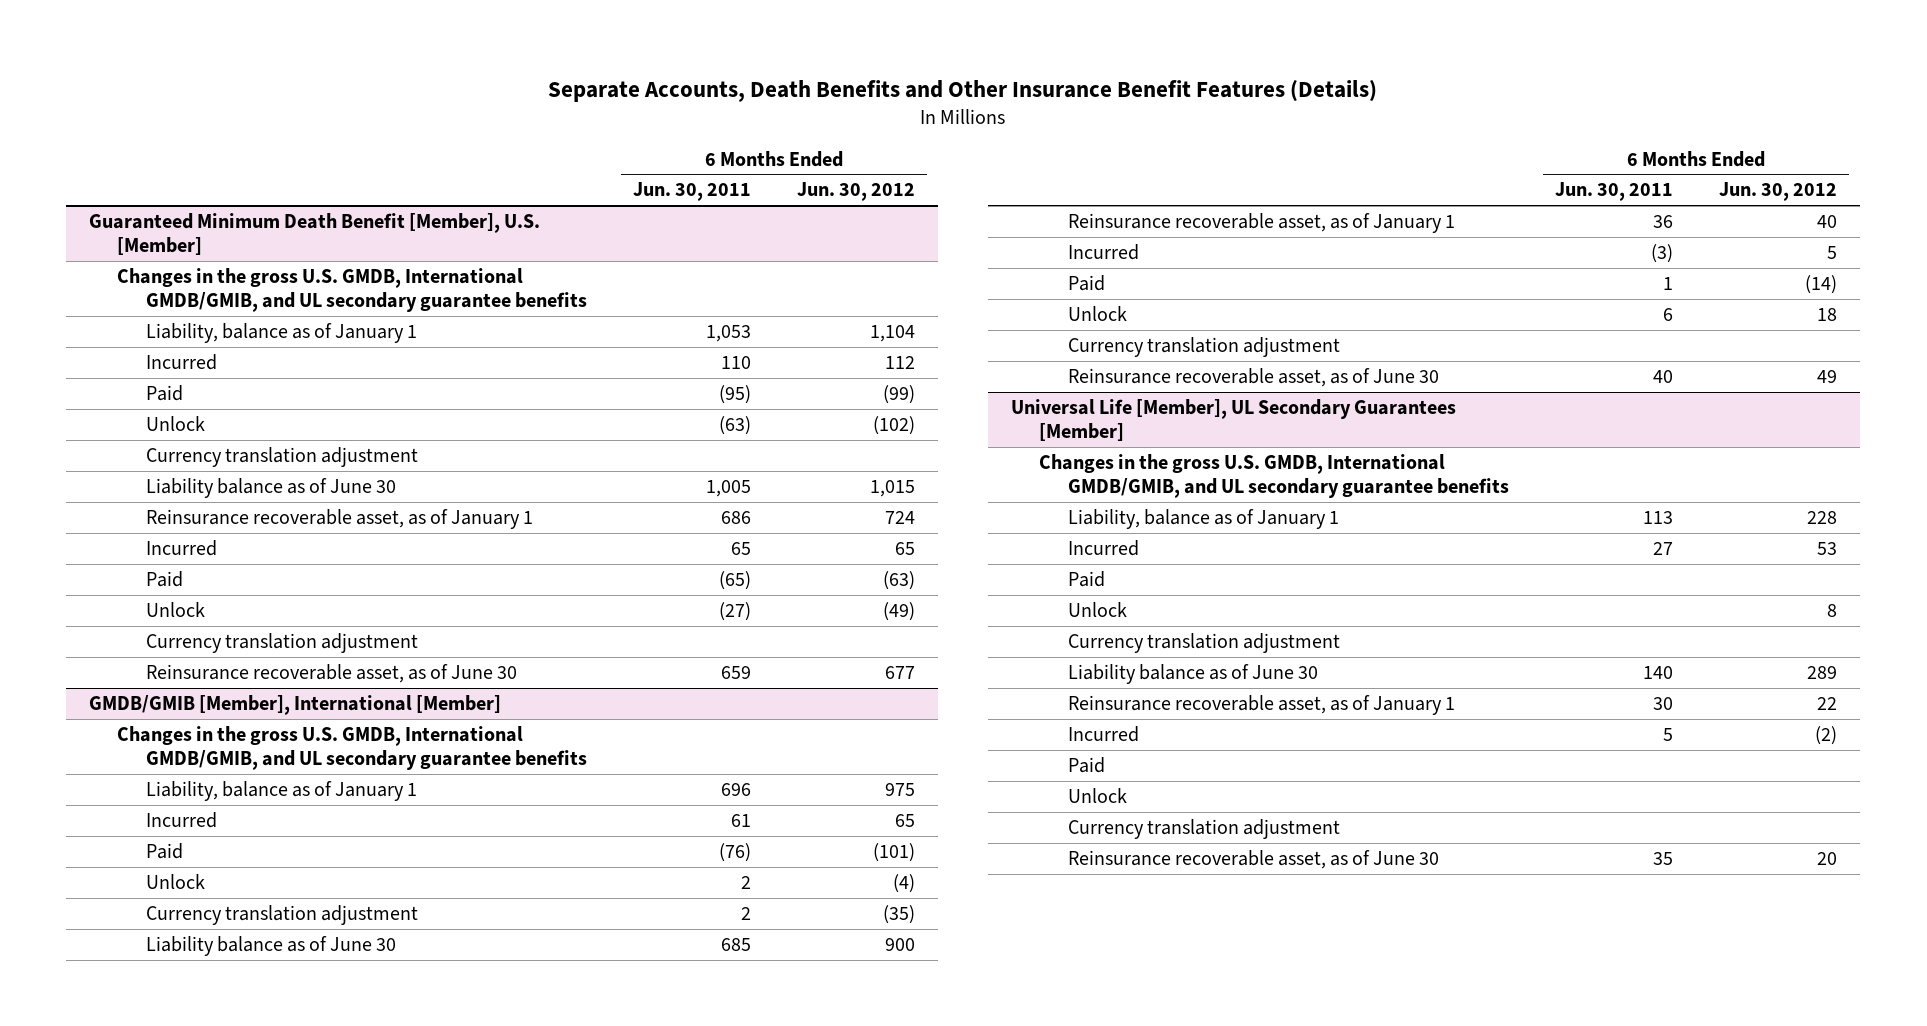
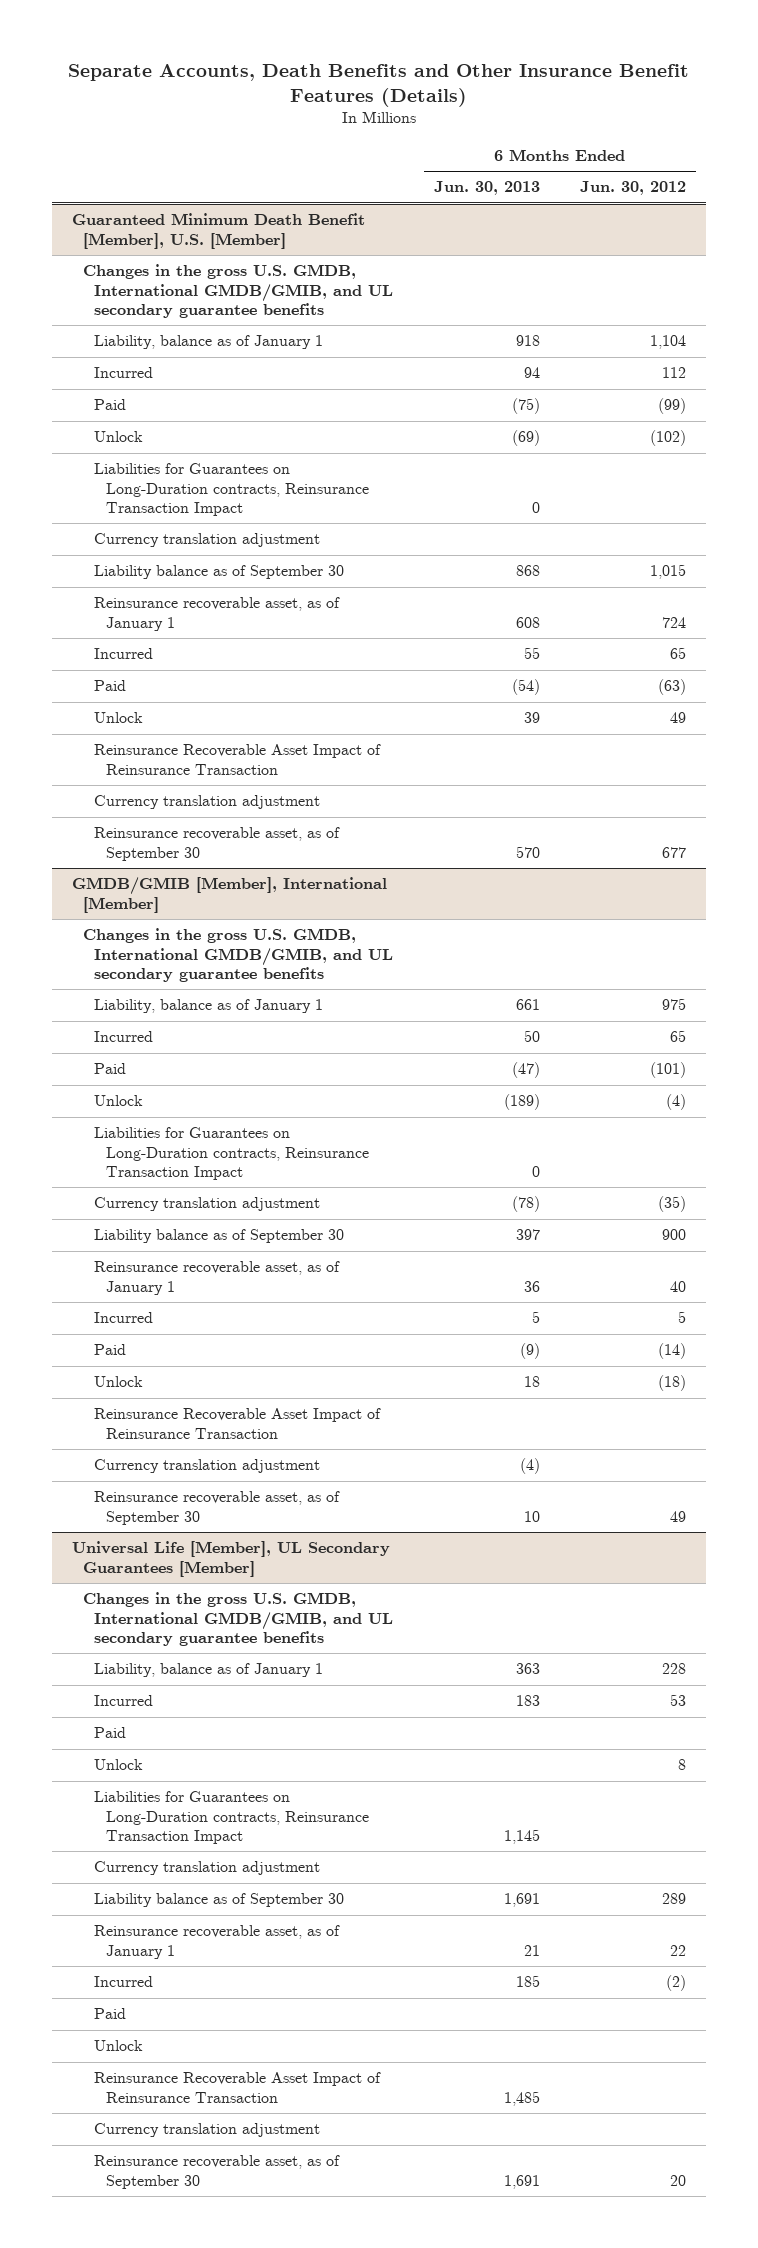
- | 6 Months Ended Jun. 30, 2011 | 6 Months Ended Jun. 30, 2012
+ | 6 Months Ended Jun. 30, 2013 | 6 Months Ended Jun. 30, 2012
@ Guaranteed Minimum Death Benefit [Member], U.S. [Member]
+ Liabilities for Guarantees on Long-Duration contracts, Reinsurance Transaction Impact | 0 |
- Liability balance as of June 30 | 1,005 | 1,015
+ Liability balance as of September 30 | 868 | 1,015
- Unlock | (27) | (49)
+ Unlock | 39 | 49
+ Reinsurance Recoverable Asset Impact of Reinsurance Transaction
- Reinsurance recoverable asset, as of June 30 | 659 | 677
+ Reinsurance recoverable asset, as of September 30 | 570 | 677
@ GMDB/GMIB [Member], International [Member]
+ Liabilities for Guarantees on Long-Duration contracts, Reinsurance Transaction Impact | 0 |
- Liability balance as of June 30 | 685 | 900
+ Liability balance as of September 30 | 397 | 900
- Unlock | 6 | 18
+ Unlock | 18 | (18)
+ Reinsurance Recoverable Asset Impact of Reinsurance Transaction
- Reinsurance recoverable asset, as of June 30 | 40 | 49
+ Reinsurance recoverable asset, as of September 30 | 10 | 49
@ Universal Life [Member], UL Secondary Guarantees [Member]
+ Liabilities for Guarantees on Long-Duration contracts, Reinsurance Transaction Impact | 1,145 |
- Liability balance as of June 30 | 140 | 289
+ Liability balance as of September 30 | 1,691 | 289
+ Reinsurance Recoverable Asset Impact of Reinsurance Transaction | 1,485 |
- Reinsurance recoverable asset, as of June 30 | 35 | 20
+ Reinsurance recoverable asset, as of September 30 | 1,691 | 20

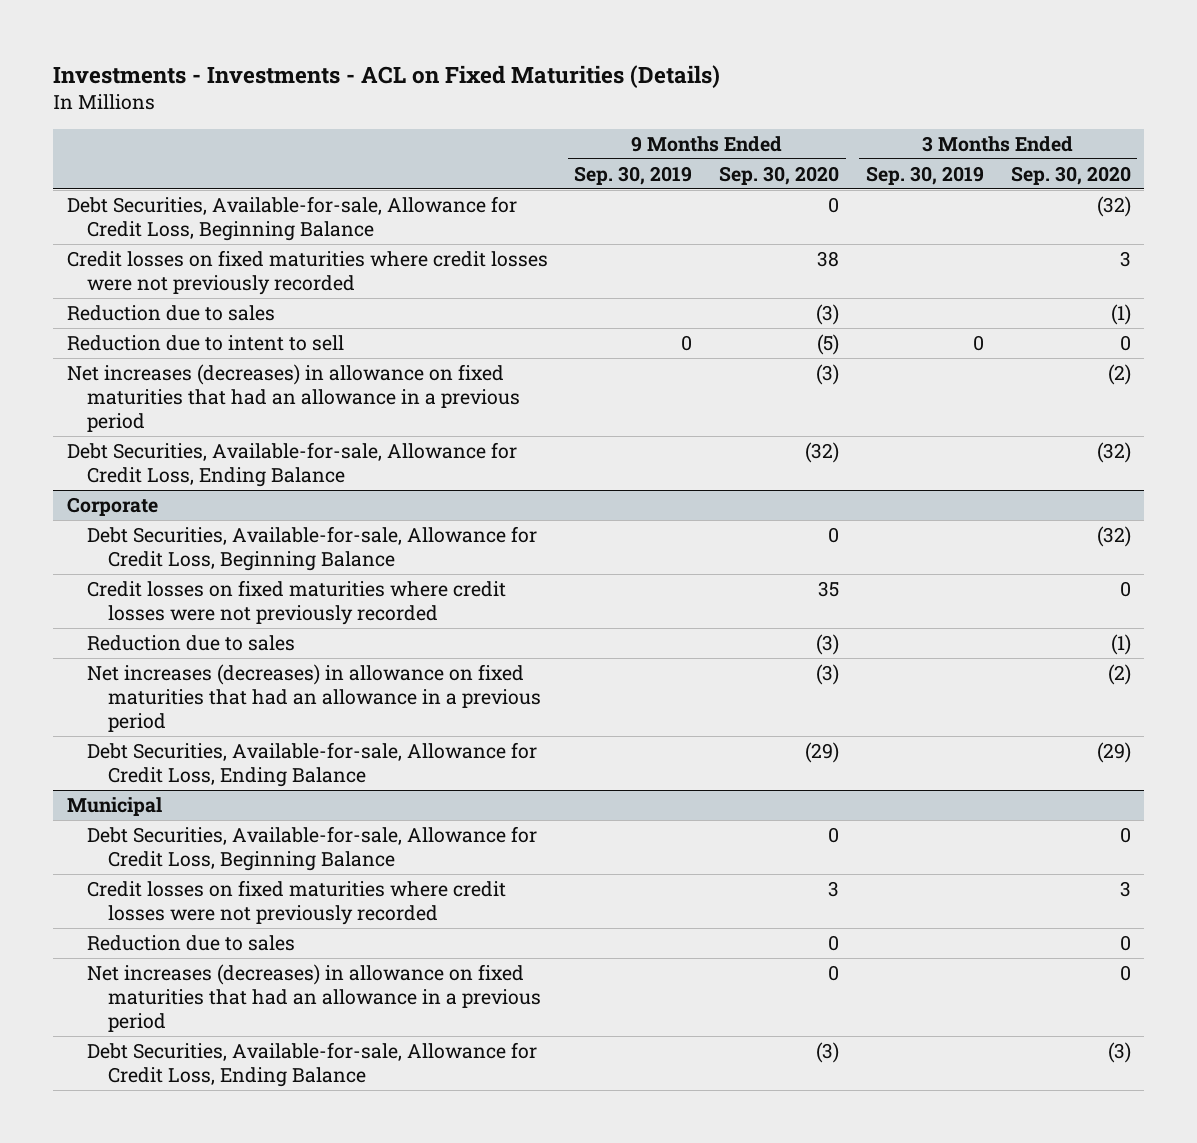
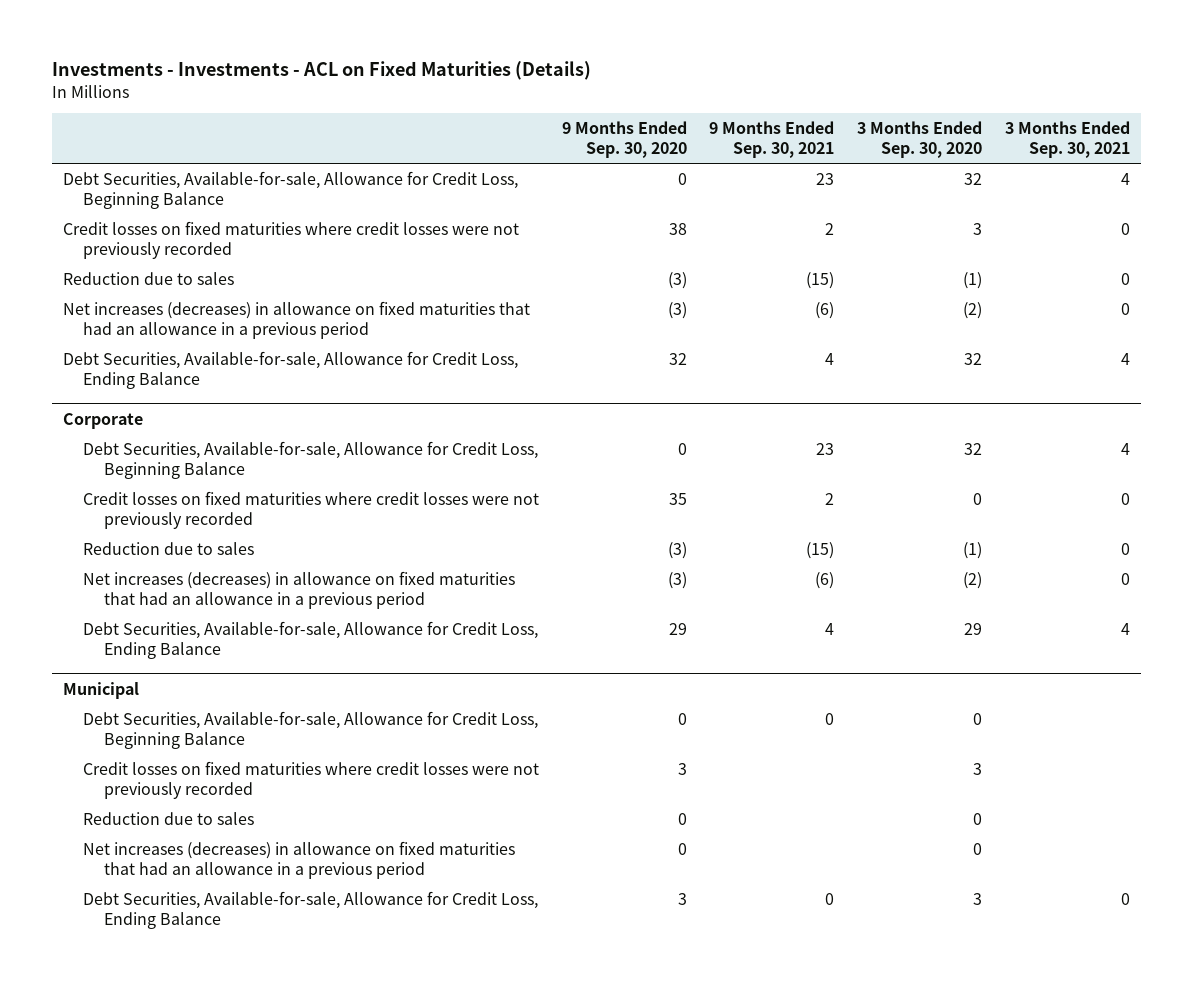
- | 9 Months Ended Sep. 30, 2019 | 9 Months Ended Sep. 30, 2020 | 3 Months Ended Sep. 30, 2019 | 3 Months Ended Sep. 30, 2020
+ | 9 Months Ended Sep. 30, 2020 | 9 Months Ended Sep. 30, 2021 | 3 Months Ended Sep. 30, 2020 | 3 Months Ended Sep. 30, 2021
- Debt Securities, Available-for-sale, Allowance for Credit Loss, Beginning Balance | | 0 | | (32)
+ Debt Securities, Available-for-sale, Allowance for Credit Loss, Beginning Balance | 0 | 23 | 32 | 4
- Reduction due to intent to sell | 0 | (5) | 0 | 0
- Debt Securities, Available-for-sale, Allowance for Credit Loss, Ending Balance | | (32) | | (32)
+ Debt Securities, Available-for-sale, Allowance for Credit Loss, Ending Balance | 32 | 4 | 32 | 4
@ Corporate
- Debt Securities, Available-for-sale, Allowance for Credit Loss, Beginning Balance | | 0 | | (32)
+ Debt Securities, Available-for-sale, Allowance for Credit Loss, Beginning Balance | 0 | 23 | 32 | 4
- Debt Securities, Available-for-sale, Allowance for Credit Loss, Ending Balance | | (29) | | (29)
+ Debt Securities, Available-for-sale, Allowance for Credit Loss, Ending Balance | 29 | 4 | 29 | 4
@ Municipal
- Debt Securities, Available-for-sale, Allowance for Credit Loss, Ending Balance | | (3) | | (3)
+ Debt Securities, Available-for-sale, Allowance for Credit Loss, Ending Balance | 3 | 0 | 3 | 0

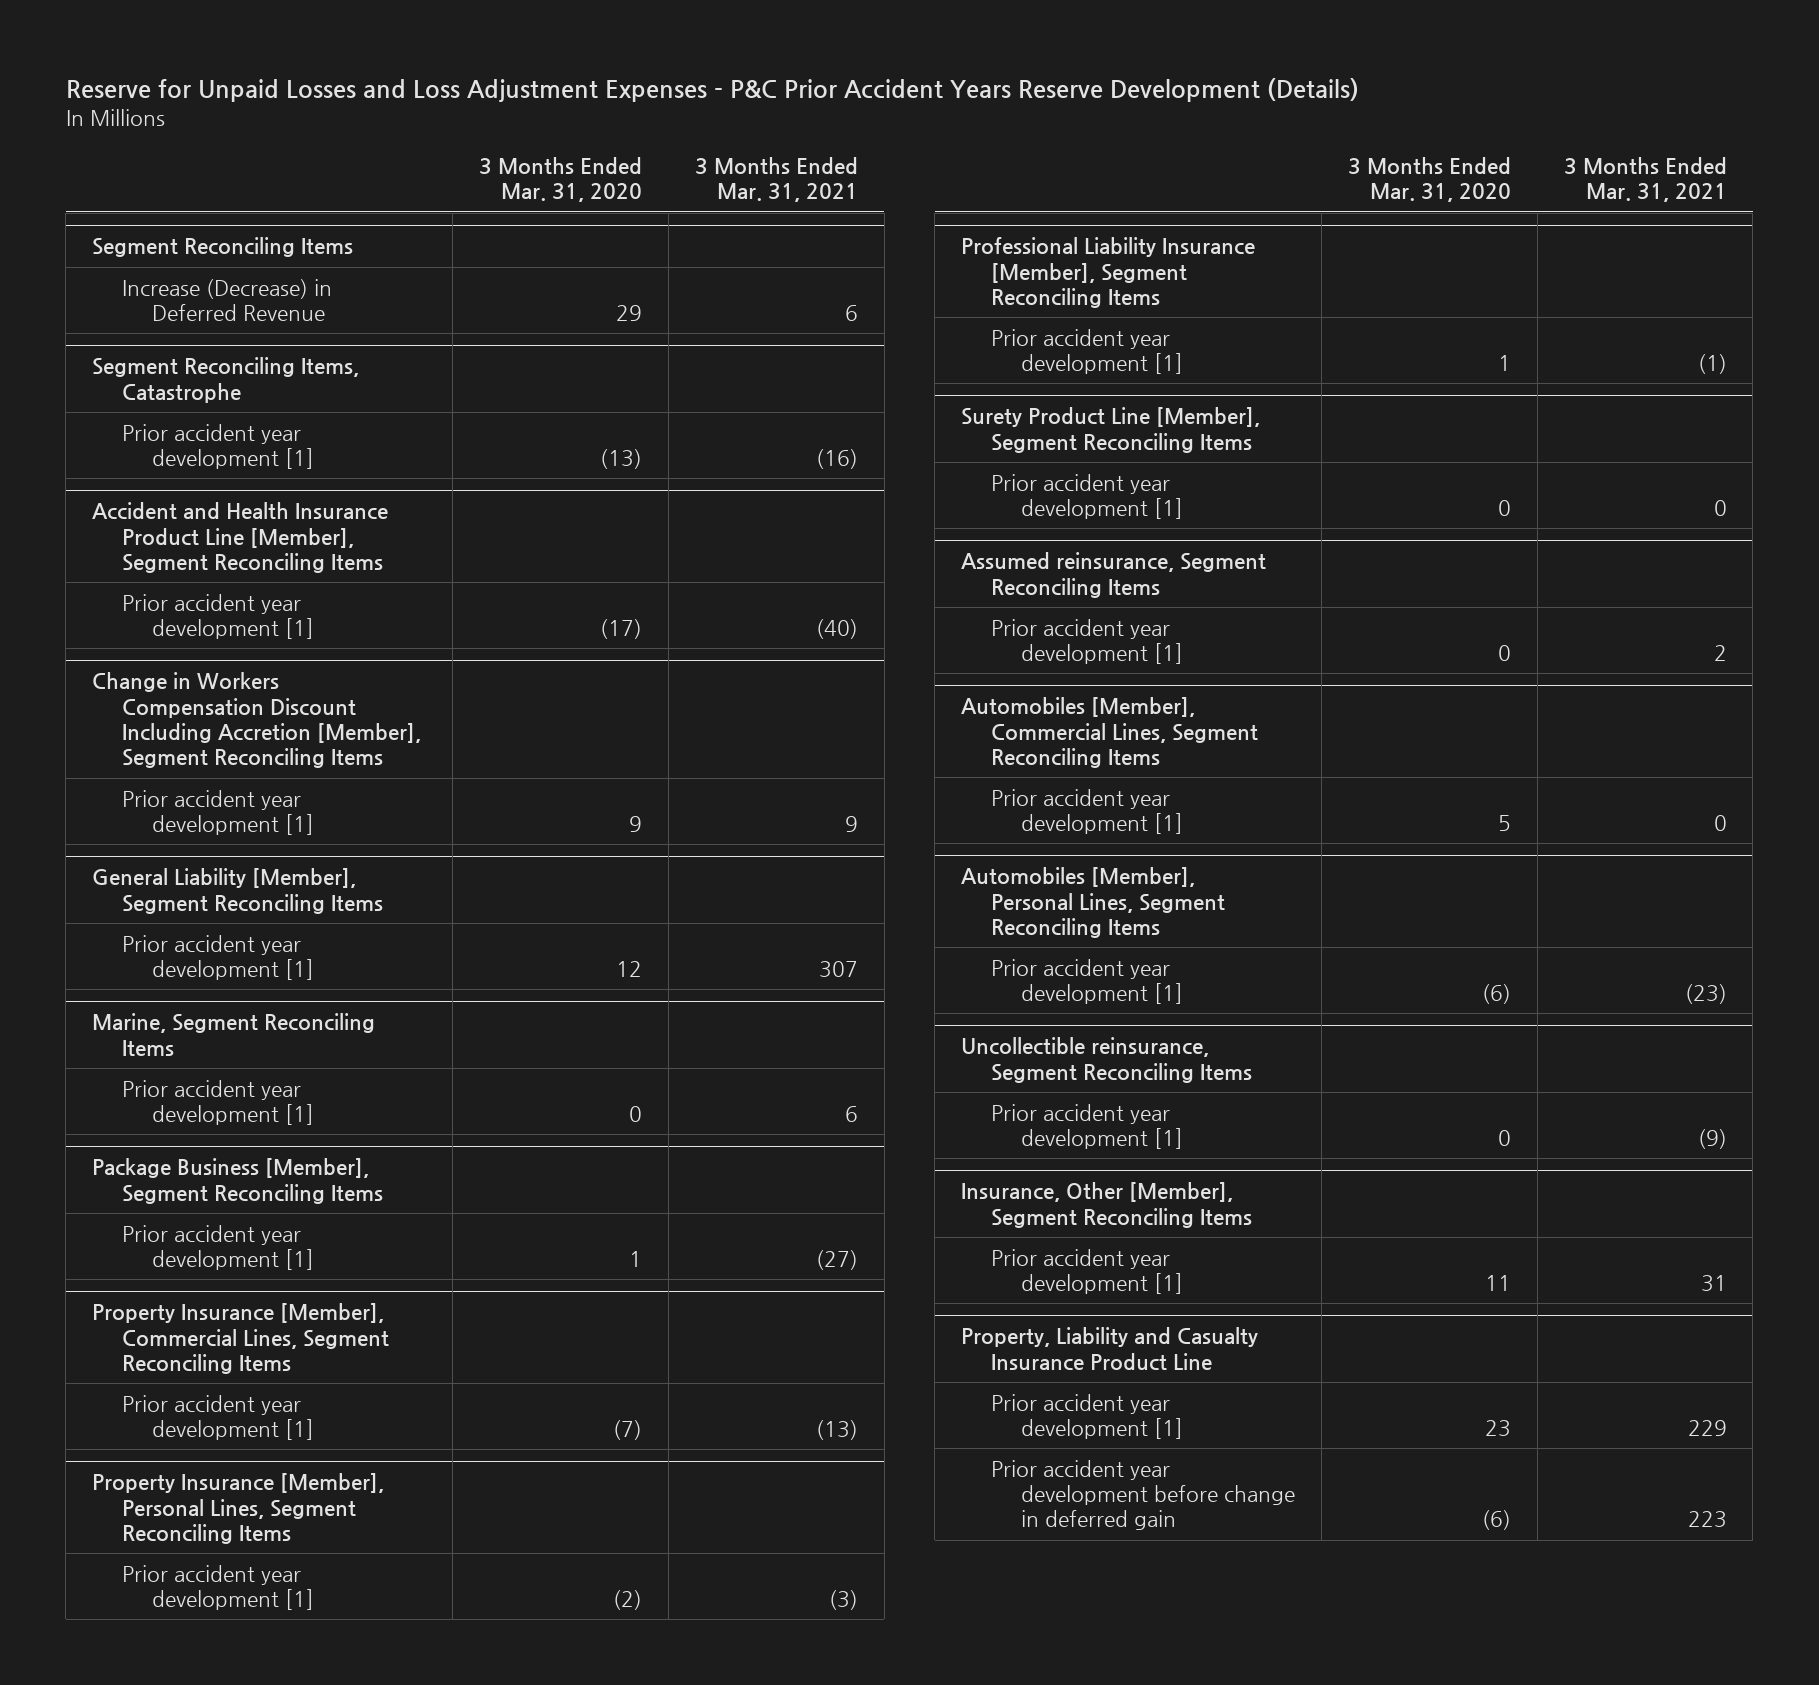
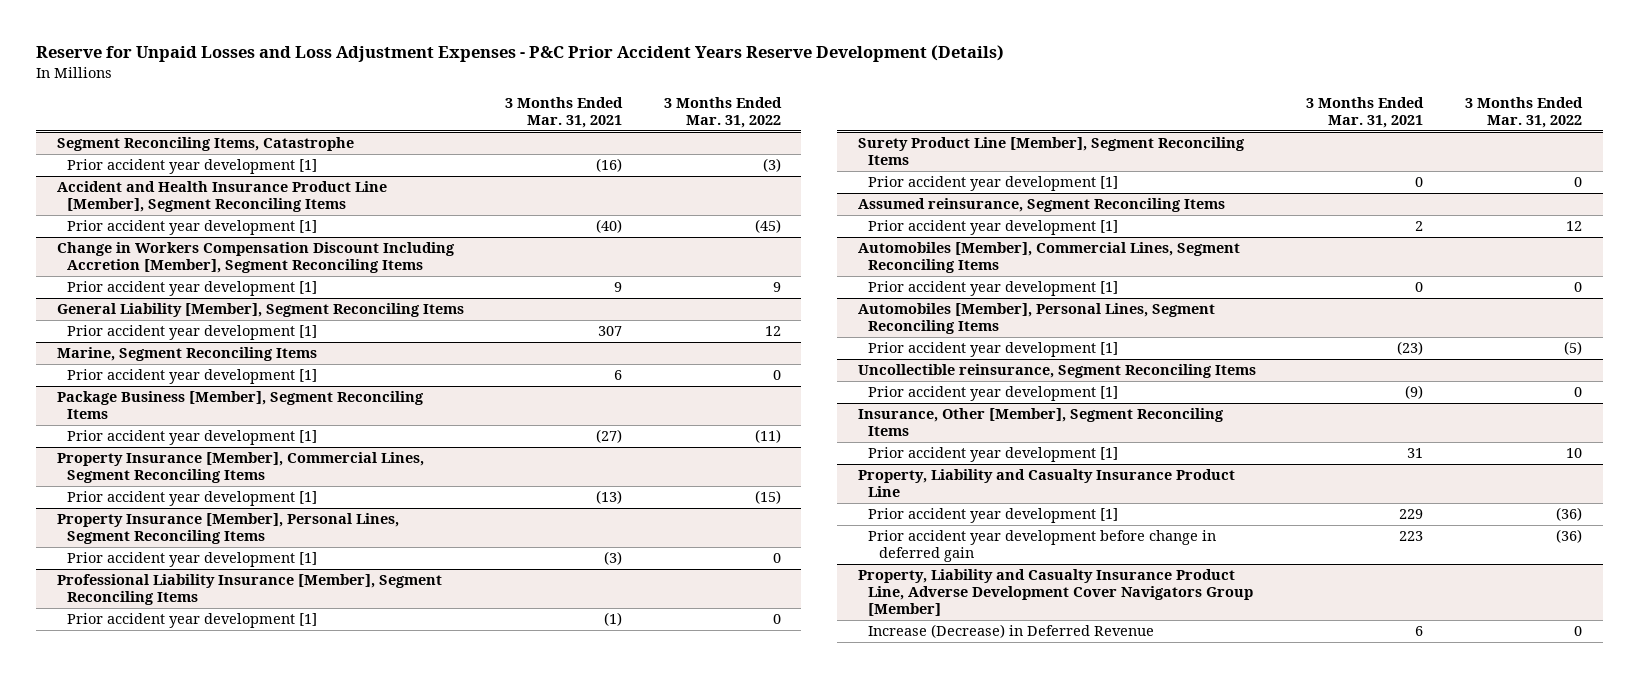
- | 3 Months Ended Mar. 31, 2020 | 3 Months Ended Mar. 31, 2021
+ | 3 Months Ended Mar. 31, 2021 | 3 Months Ended Mar. 31, 2022
- Segment Reconciling Items
- Increase (Decrease) in Deferred Revenue | 29 | 6
+ Property, Liability and Casualty Insurance Product Line, Adverse Development Cover Navigators Group [Member]
+ Increase (Decrease) in Deferred Revenue | 6 | 0

